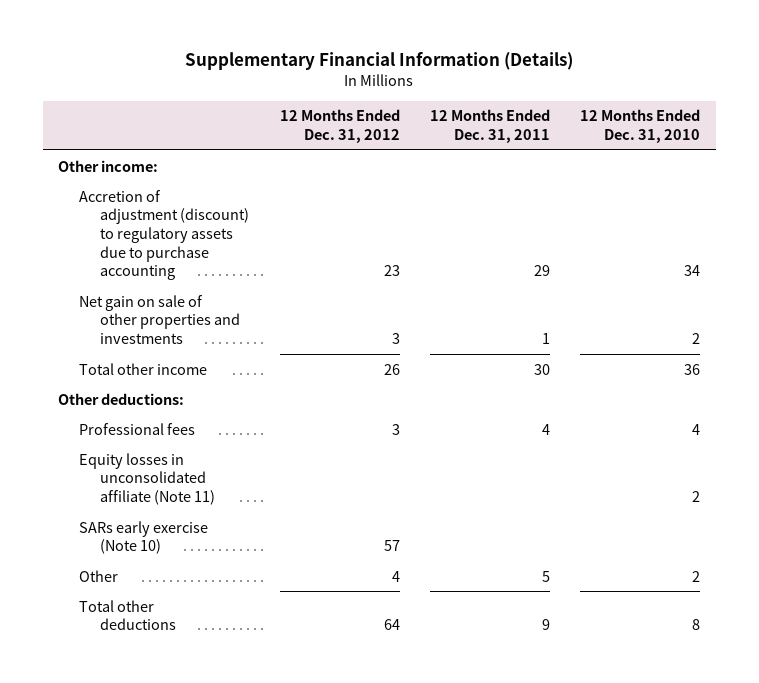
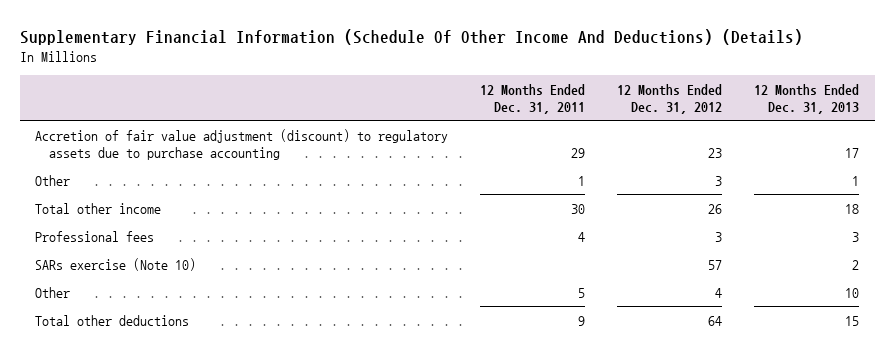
- Supplementary Financial Information (Details)
+ Supplementary Financial Information (Schedule Of Other Income And Deductions) (Details)
- | 12 Months Ended Dec. 31, 2012 | 12 Months Ended Dec. 31, 2011 | 12 Months Ended Dec. 31, 2010
+ | 12 Months Ended Dec. 31, 2011 | 12 Months Ended Dec. 31, 2012 | 12 Months Ended Dec. 31, 2013
- Other income:
- Accretion of adjustment (discount) to regulatory assets due to purchase accounting | 23 | 29 | 34
- Net gain on sale of other properties and investments | 3 | 1 | 2
+ Accretion of fair value adjustment (discount) to regulatory assets due to purchase accounting | 29 | 23 | 17
+ Other | 1 | 3 | 1
- Other deductions:
- Equity losses in unconsolidated affiliate (Note 11) | | | 2
- SARs early exercise (Note 10) | 57 | |
+ SARs exercise (Note 10) | | 57 | 2

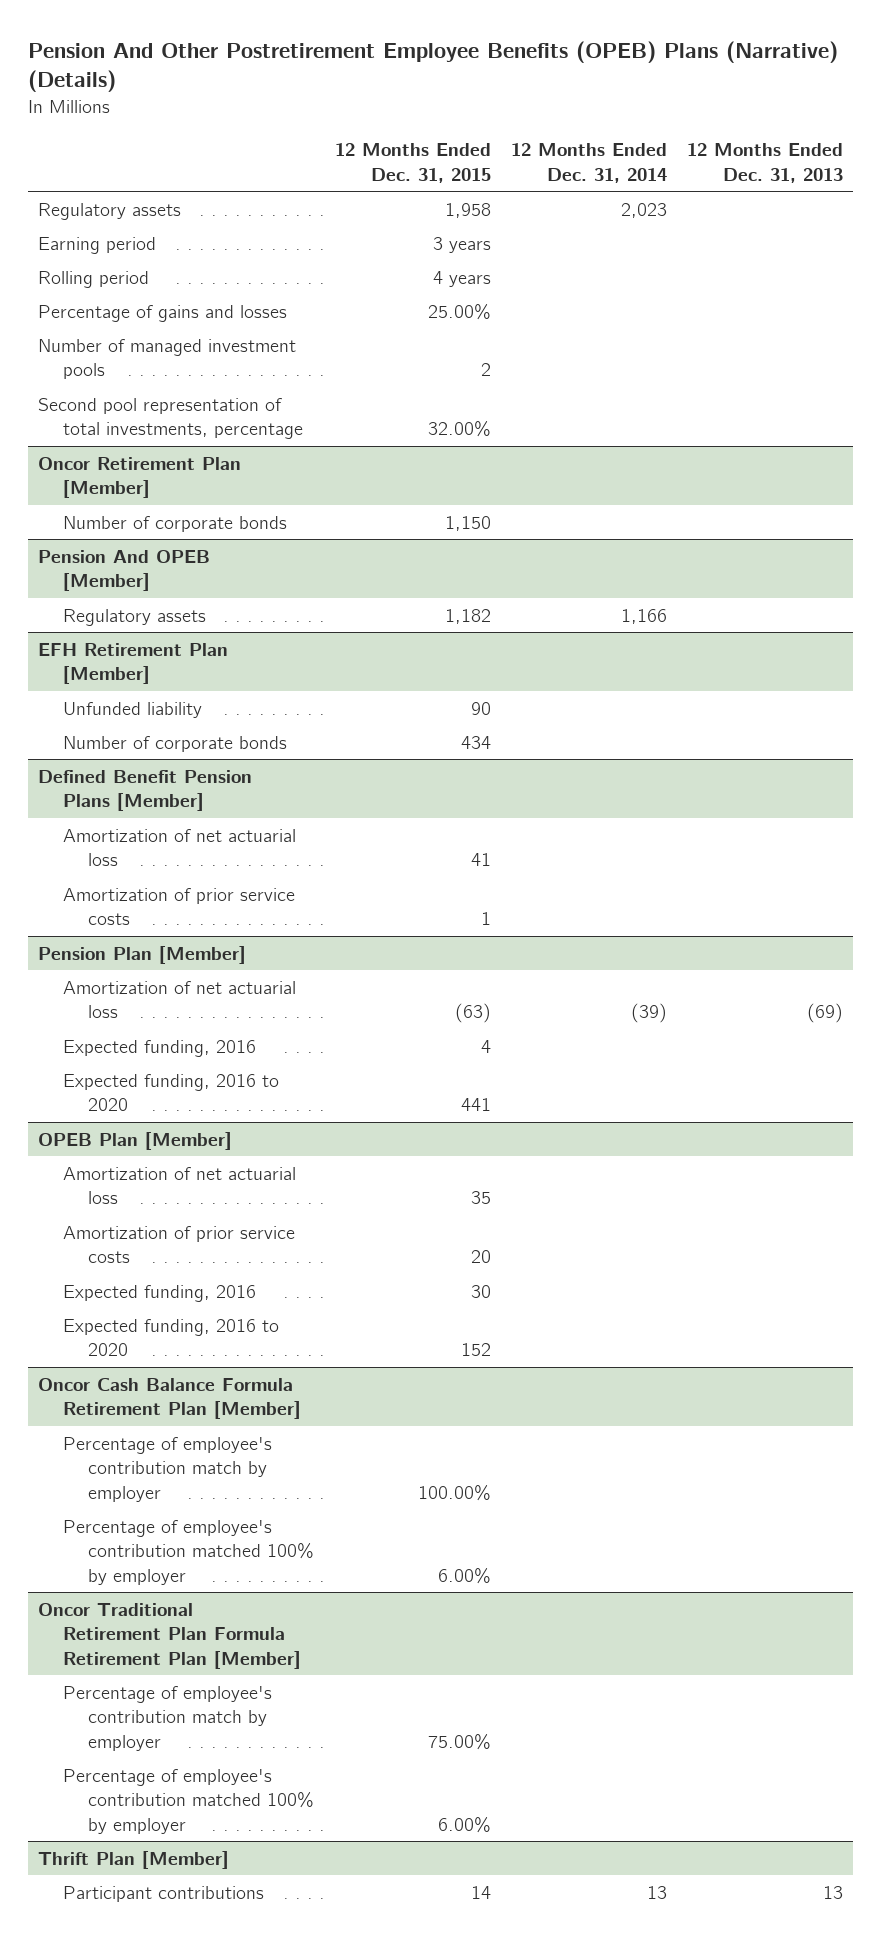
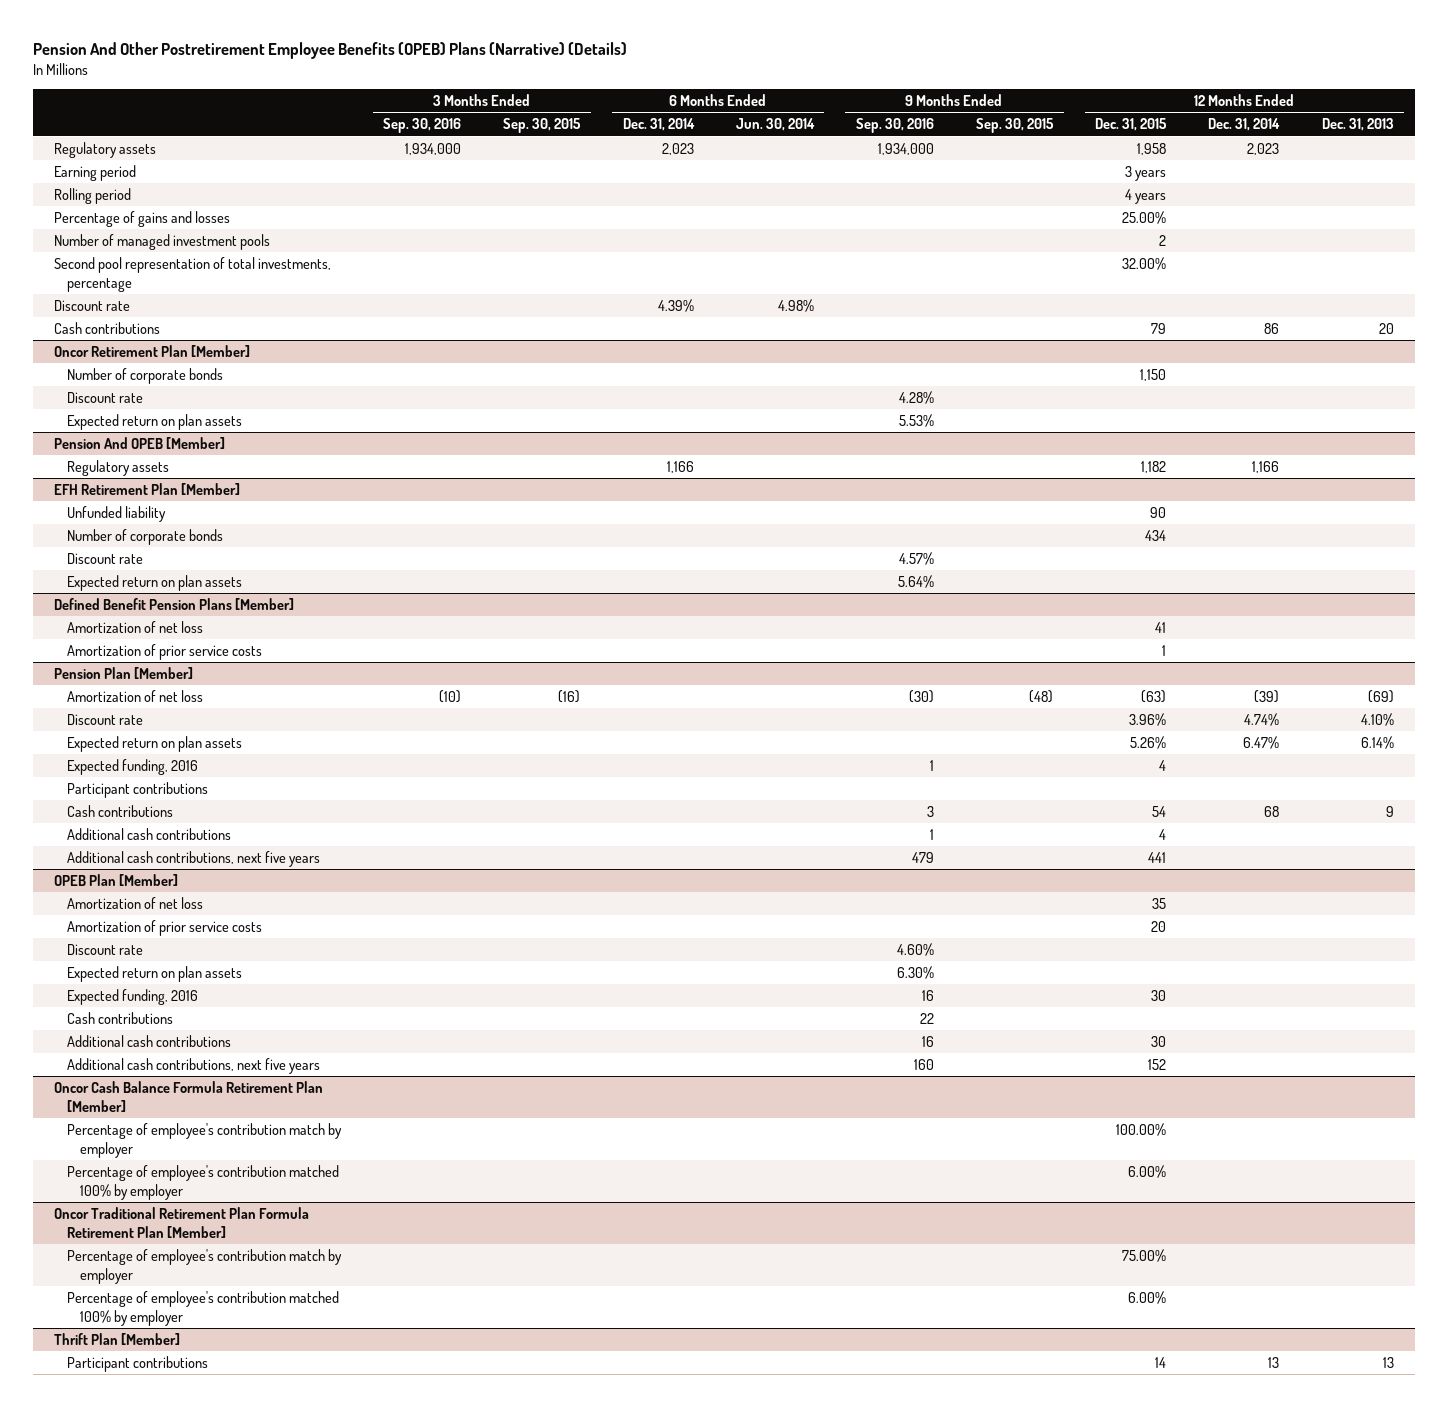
- | 12 Months Ended Dec. 31, 2015 | 12 Months Ended Dec. 31, 2014 | 12 Months Ended Dec. 31, 2013
+ | 3 Months Ended Sep. 30, 2016 | 3 Months Ended Sep. 30, 2015 | 6 Months Ended Dec. 31, 2014 | 6 Months Ended Jun. 30, 2014 | 9 Months Ended Sep. 30, 2016 | 9 Months Ended Sep. 30, 2015 | 12 Months Ended Dec. 31, 2015 | 12 Months Ended Dec. 31, 2014 | 12 Months Ended Dec. 31, 2013
+ Discount rate | | | 4.39% | 4.98% | | | | |
+ Cash contributions | | | | | | | 79 | 86 | 20
@ Oncor Retirement Plan [Member]
+ Discount rate | | | | | 4.28% | | | |
+ Expected return on plan assets | | | | | 5.53% | | | |
@ EFH Retirement Plan [Member]
+ Discount rate | | | | | 4.57% | | | |
+ Expected return on plan assets | | | | | 5.64% | | | |
@ Defined Benefit Pension Plans [Member]
- Amortization of net actuarial loss | 41 | |
+ Amortization of net loss | | | | | | | 41 | |
@ Pension Plan [Member]
- Amortization of net actuarial loss | (63) | (39) | (69)
+ Amortization of net loss | (10) | (16) | | | (30) | (48) | (63) | (39) | (69)
+ Discount rate | | | | | | | 3.96% | 4.74% | 4.10%
+ Expected return on plan assets | | | | | | | 5.26% | 6.47% | 6.14%
- Expected funding, 2016 to 2020 | 441 | |
+ Participant contributions
+ Cash contributions | | | | | 3 | | 54 | 68 | 9
+ Additional cash contributions | | | | | 1 | | 4 | |
+ Additional cash contributions, next five years | | | | | 479 | | 441 | |
@ OPEB Plan [Member]
- Amortization of net actuarial loss | 35 | |
+ Amortization of net loss | | | | | | | 35 | |
+ Discount rate | | | | | 4.60% | | | |
+ Expected return on plan assets | | | | | 6.30% | | | |
- Expected funding, 2016 to 2020 | 152 | |
+ Cash contributions | | | | | 22 | | | |
+ Additional cash contributions | | | | | 16 | | 30 | |
+ Additional cash contributions, next five years | | | | | 160 | | 152 | |

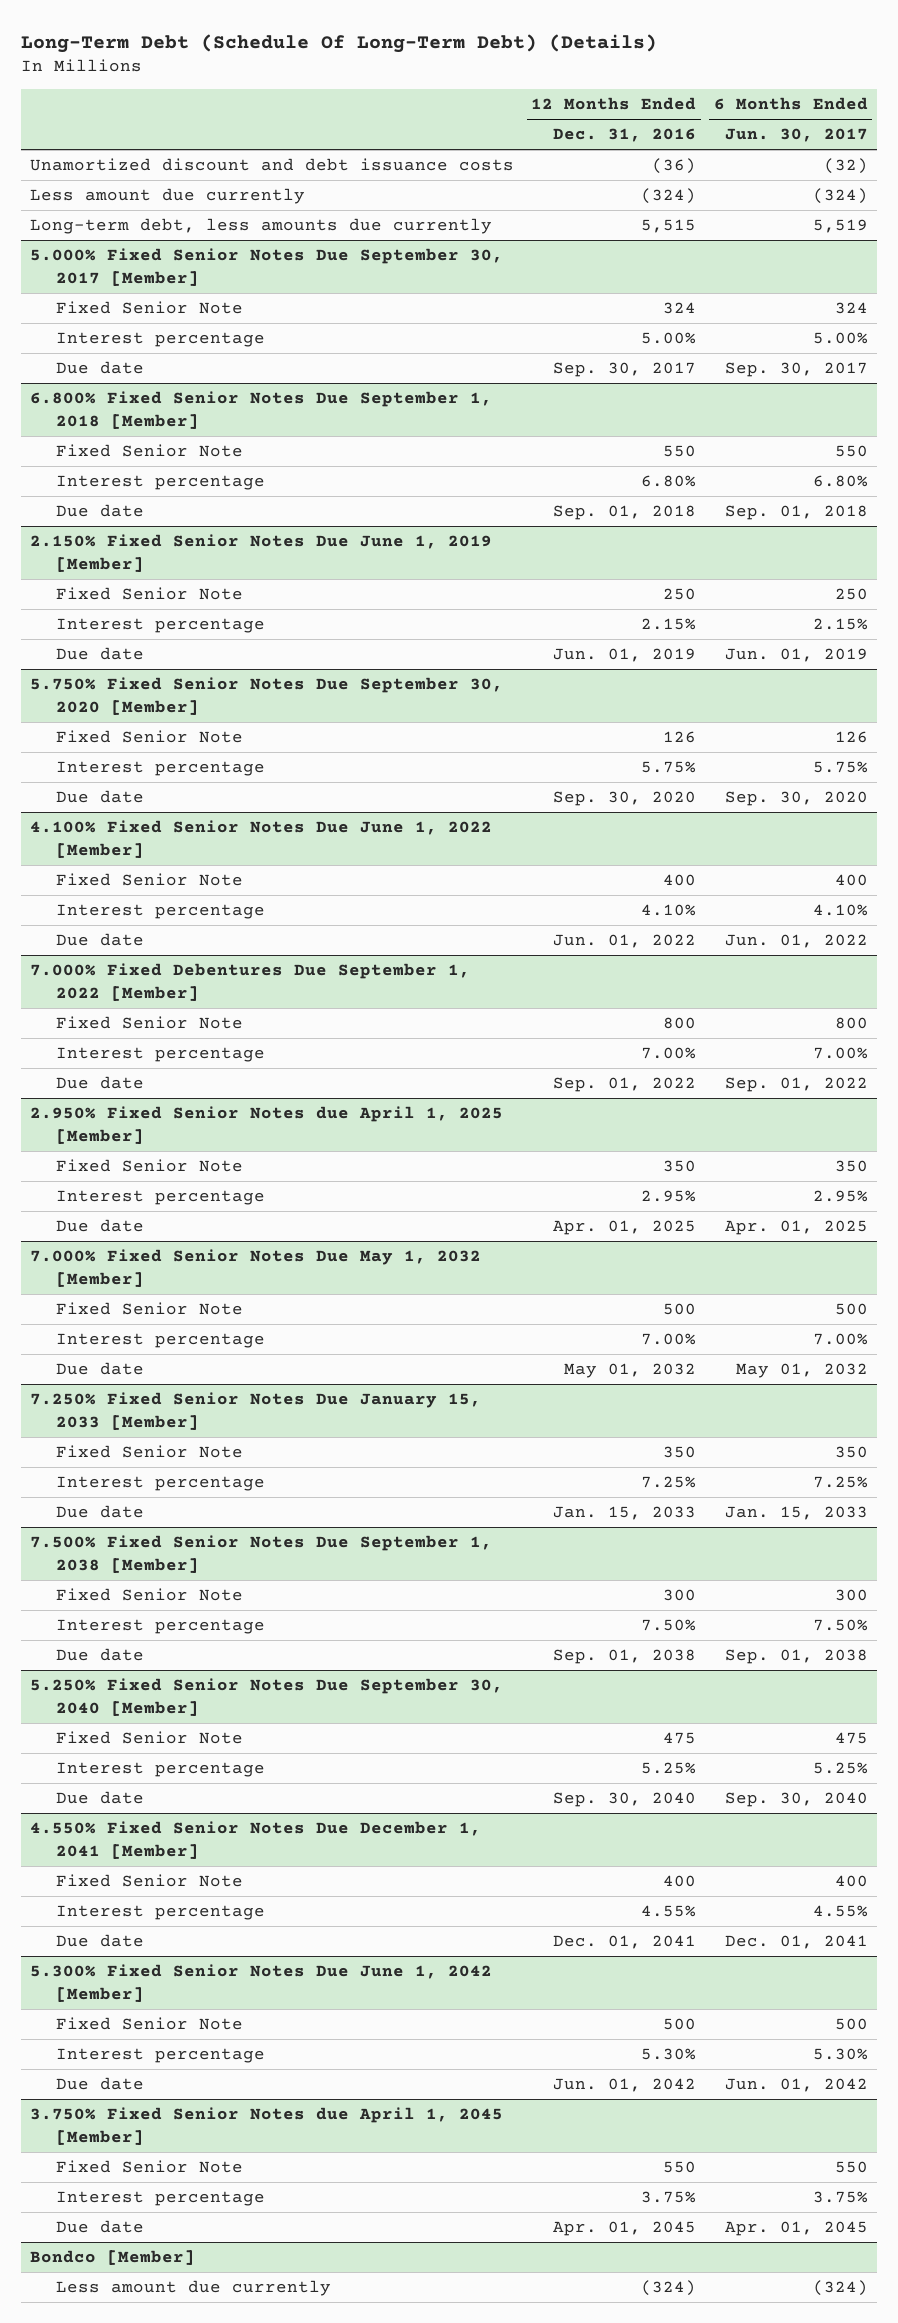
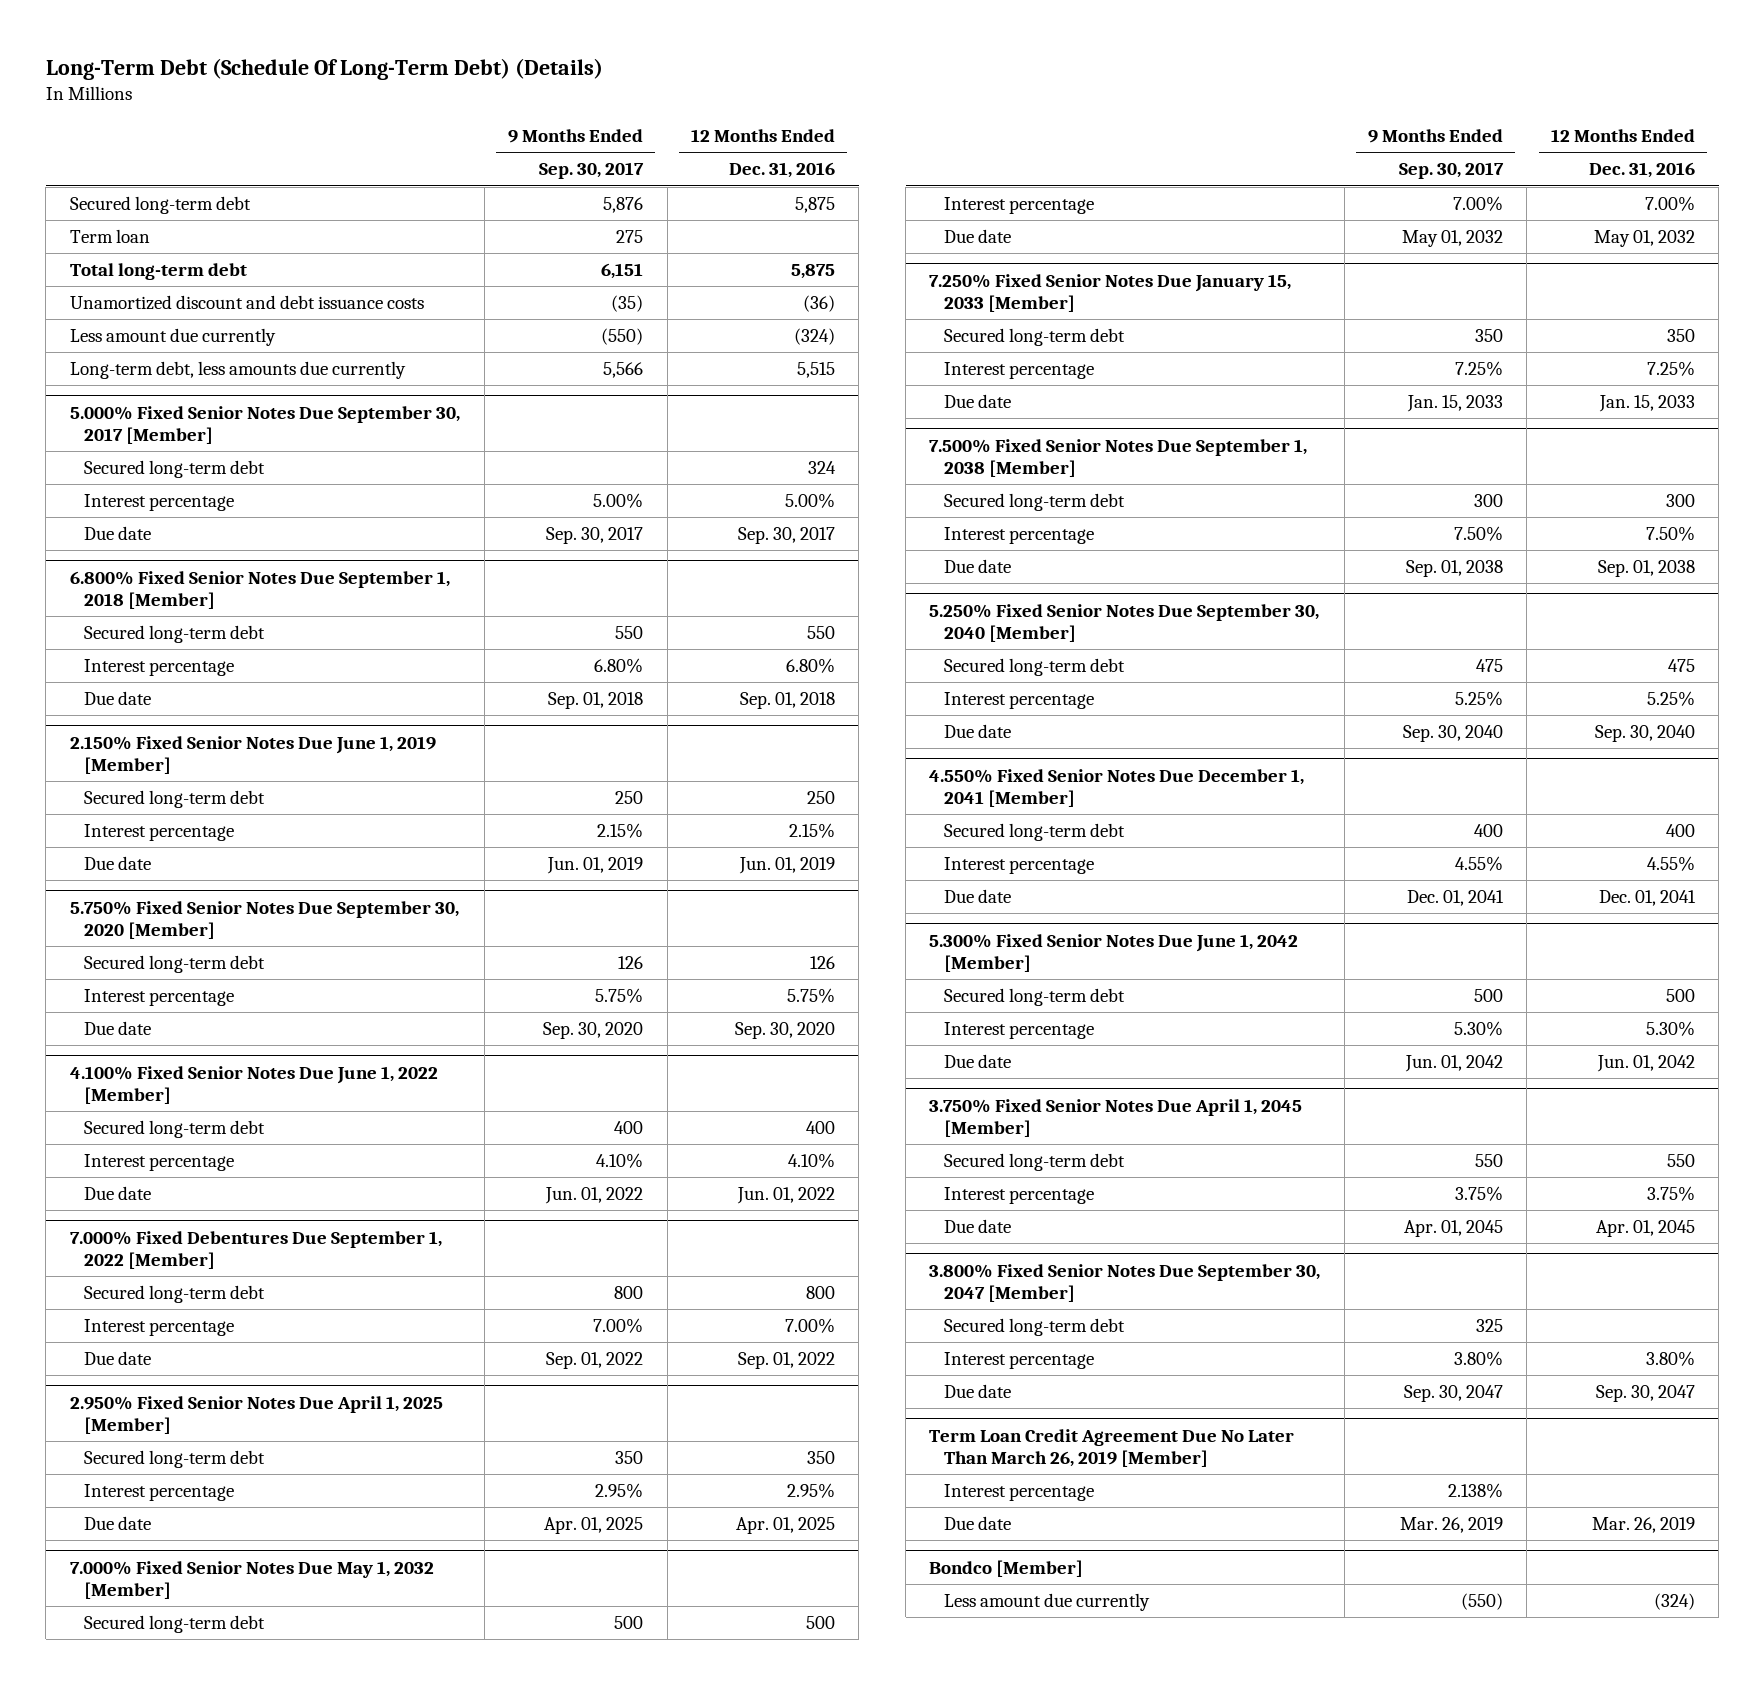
- | 12 Months Ended Dec. 31, 2016 | 6 Months Ended Jun. 30, 2017
+ | 9 Months Ended Sep. 30, 2017 | 12 Months Ended Dec. 31, 2016
+ Secured long-term debt | 5,876 | 5,875
+ Term loan | 275 |
+ Total long-term debt | 6,151 | 5,875
@ 5.000% Fixed Senior Notes Due September 30, 2017 [Member]
- Fixed Senior Note | 324 | 324
+ Secured long-term debt | | 324
@ 6.800% Fixed Senior Notes Due September 1, 2018 [Member]
- Fixed Senior Note | 550 | 550
+ Secured long-term debt | 550 | 550
@ 2.150% Fixed Senior Notes Due June 1, 2019 [Member]
- Fixed Senior Note | 250 | 250
+ Secured long-term debt | 250 | 250
@ 5.750% Fixed Senior Notes Due September 30, 2020 [Member]
- Fixed Senior Note | 126 | 126
+ Secured long-term debt | 126 | 126
@ 4.100% Fixed Senior Notes Due June 1, 2022 [Member]
- Fixed Senior Note | 400 | 400
+ Secured long-term debt | 400 | 400
@ 7.000% Fixed Debentures Due September 1, 2022 [Member]
- Fixed Senior Note | 800 | 800
+ Secured long-term debt | 800 | 800
- 2.950% Fixed Senior Notes due April 1, 2025 [Member]
- Fixed Senior Note | 350 | 350
+ 2.950% Fixed Senior Notes Due April 1, 2025 [Member]
+ Secured long-term debt | 350 | 350
@ 7.000% Fixed Senior Notes Due May 1, 2032 [Member]
- Fixed Senior Note | 500 | 500
+ Secured long-term debt | 500 | 500
@ 7.250% Fixed Senior Notes Due January 15, 2033 [Member]
- Fixed Senior Note | 350 | 350
+ Secured long-term debt | 350 | 350
@ 7.500% Fixed Senior Notes Due September 1, 2038 [Member]
- Fixed Senior Note | 300 | 300
+ Secured long-term debt | 300 | 300
@ 5.250% Fixed Senior Notes Due September 30, 2040 [Member]
- Fixed Senior Note | 475 | 475
+ Secured long-term debt | 475 | 475
@ 4.550% Fixed Senior Notes Due December 1, 2041 [Member]
- Fixed Senior Note | 400 | 400
+ Secured long-term debt | 400 | 400
@ 5.300% Fixed Senior Notes Due June 1, 2042 [Member]
- Fixed Senior Note | 500 | 500
+ Secured long-term debt | 500 | 500
- 3.750% Fixed Senior Notes due April 1, 2045 [Member]
- Fixed Senior Note | 550 | 550
+ 3.750% Fixed Senior Notes Due April 1, 2045 [Member]
+ Secured long-term debt | 550 | 550
+ 3.800% Fixed Senior Notes Due September 30, 2047 [Member]
+ Secured long-term debt | 325 |
+ Interest percentage | 3.80% | 3.80%
+ Due date | Sep. 30, 2047 | Sep. 30, 2047
+ Term Loan Credit Agreement Due No Later Than March 26, 2019 [Member]
+ Interest percentage | 2.138% |
+ Due date | Mar. 26, 2019 | Mar. 26, 2019

